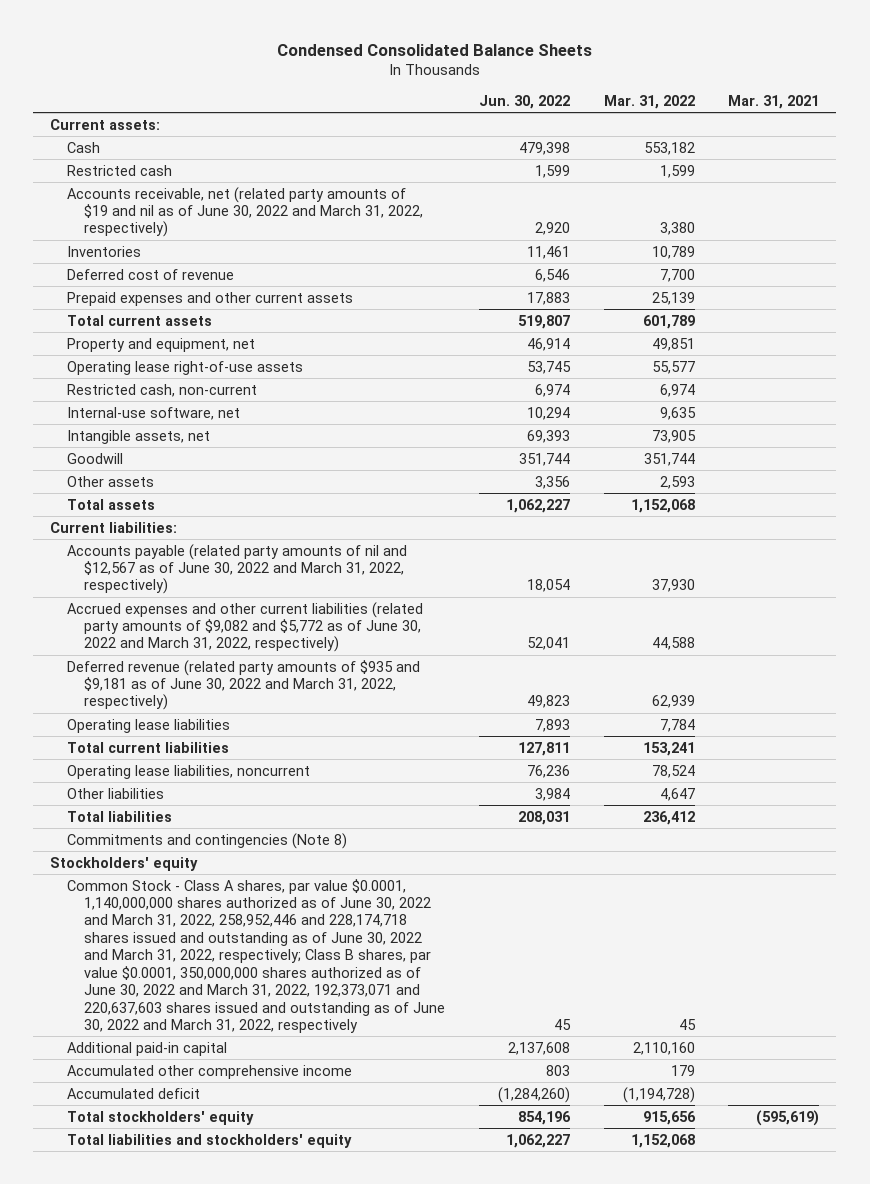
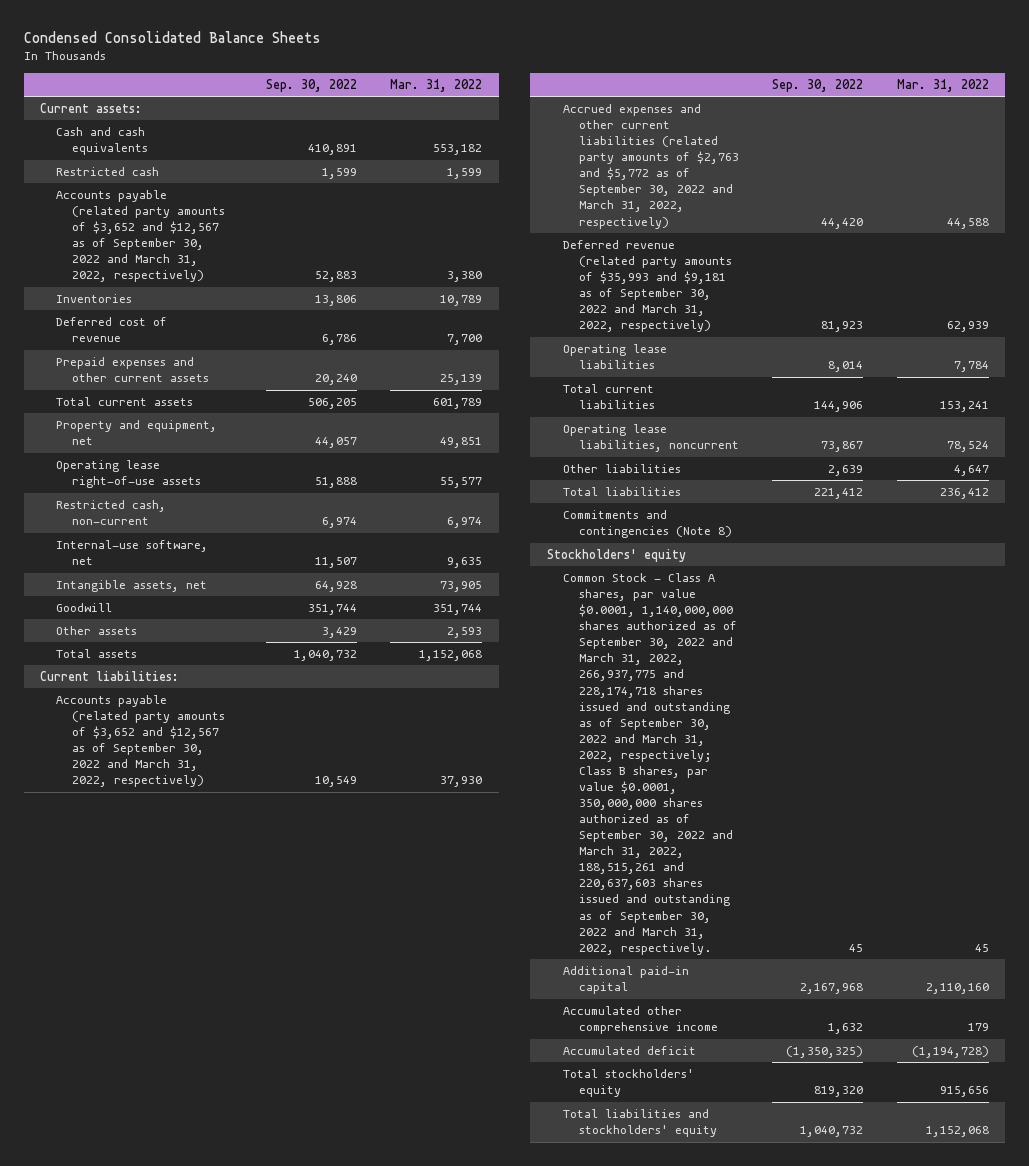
- | Jun. 30, 2022 | Mar. 31, 2022 | Mar. 31, 2021
+ | Sep. 30, 2022 | Mar. 31, 2022
- Cash | 479,398 | 553,182 |
+ Cash and cash equivalents | 410,891 | 553,182
- Accounts receivable, net (related party amounts of $19 and nil as of June 30, 2022 and March 31, 2022, respectively) | 2,920 | 3,380 |
+ Accounts payable (related party amounts of $3,652 and $12,567 as of September 30, 2022 and March 31, 2022, respectively) | 52,883 | 3,380
- Accounts payable (related party amounts of nil and $12,567 as of June 30, 2022 and March 31, 2022, respectively) | 18,054 | 37,930 |
- Accrued expenses and other current liabilities (related party amounts of $9,082 and $5,772 as of June 30, 2022 and March 31, 2022, respectively) | 52,041 | 44,588 |
- Deferred revenue (related party amounts of $935 and $9,181 as of June 30, 2022 and March 31, 2022, respectively) | 49,823 | 62,939 |
+ Accounts payable (related party amounts of $3,652 and $12,567 as of September 30, 2022 and March 31, 2022, respectively) | 10,549 | 37,930
+ Accrued expenses and other current liabilities (related party amounts of $2,763 and $5,772 as of September 30, 2022 and March 31, 2022, respectively) | 44,420 | 44,588
+ Deferred revenue (related party amounts of $35,993 and $9,181 as of September 30, 2022 and March 31, 2022, respectively) | 81,923 | 62,939
- Common Stock - Class A shares, par value $0.0001, 1,140,000,000 shares authorized as of June 30, 2022 and March 31, 2022, 258,952,446 and 228,174,718 shares issued and outstanding as of June 30, 2022 and March 31, 2022, respectively; Class B shares, par value $0.0001, 350,000,000 shares authorized as of June 30, 2022 and March 31, 2022, 192,373,071 and 220,637,603 shares issued and outstanding as of June 30, 2022 and March 31, 2022, respectively | 45 | 45 |
+ Common Stock - Class A shares, par value $0.0001, 1,140,000,000 shares authorized as of September 30, 2022 and March 31, 2022, 266,937,775 and 228,174,718 shares issued and outstanding as of September 30, 2022 and March 31, 2022, respectively; Class B shares, par value $0.0001, 350,000,000 shares authorized as of September 30, 2022 and March 31, 2022, 188,515,261 and 220,637,603 shares issued and outstanding as of September 30, 2022 and March 31, 2022, respectively. | 45 | 45

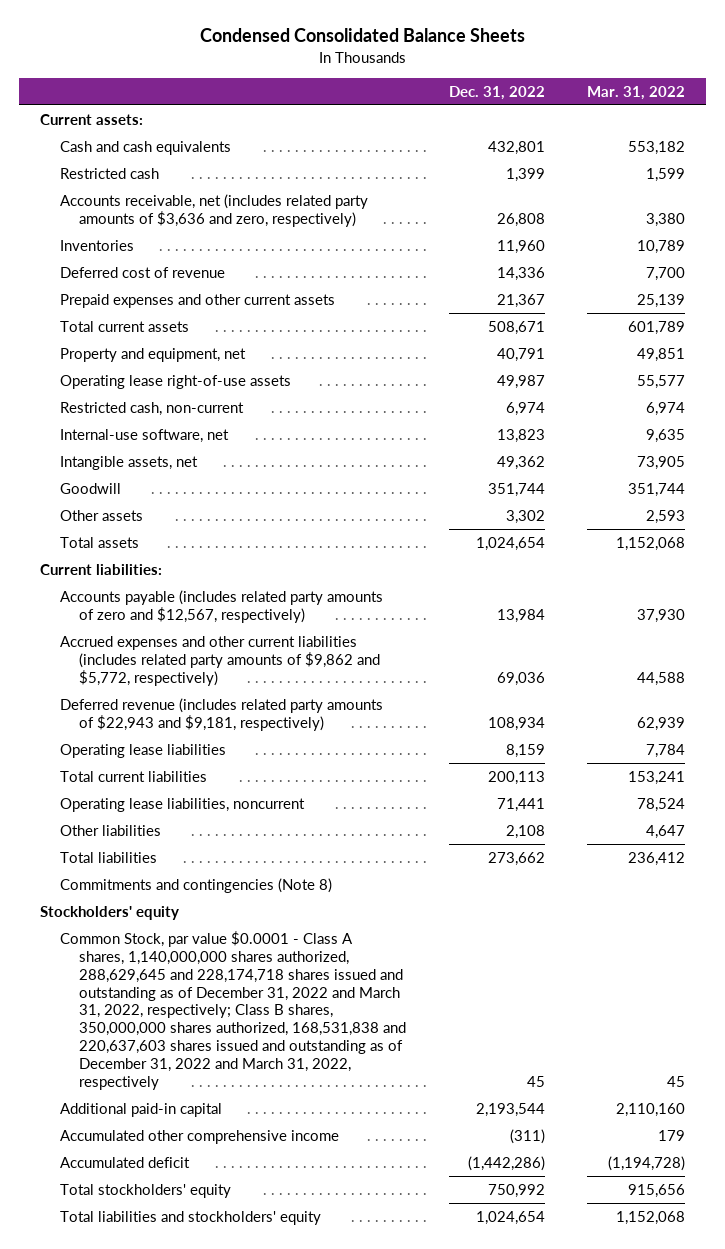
- | Sep. 30, 2022 | Mar. 31, 2022
+ | Dec. 31, 2022 | Mar. 31, 2022
- Accounts payable (related party amounts of $3,652 and $12,567 as of September 30, 2022 and March 31, 2022, respectively) | 52,883 | 3,380
+ Accounts receivable, net (includes related party amounts of $3,636 and zero, respectively) | 26,808 | 3,380
- Accounts payable (related party amounts of $3,652 and $12,567 as of September 30, 2022 and March 31, 2022, respectively) | 10,549 | 37,930
- Accrued expenses and other current liabilities (related party amounts of $2,763 and $5,772 as of September 30, 2022 and March 31, 2022, respectively) | 44,420 | 44,588
- Deferred revenue (related party amounts of $35,993 and $9,181 as of September 30, 2022 and March 31, 2022, respectively) | 81,923 | 62,939
+ Accounts payable (includes related party amounts of zero and $12,567, respectively) | 13,984 | 37,930
+ Accrued expenses and other current liabilities (includes related party amounts of $9,862 and $5,772, respectively) | 69,036 | 44,588
+ Deferred revenue (includes related party amounts of $22,943 and $9,181, respectively) | 108,934 | 62,939
- Common Stock - Class A shares, par value $0.0001, 1,140,000,000 shares authorized as of September 30, 2022 and March 31, 2022, 266,937,775 and 228,174,718 shares issued and outstanding as of September 30, 2022 and March 31, 2022, respectively; Class B shares, par value $0.0001, 350,000,000 shares authorized as of September 30, 2022 and March 31, 2022, 188,515,261 and 220,637,603 shares issued and outstanding as of September 30, 2022 and March 31, 2022, respectively. | 45 | 45
+ Common Stock, par value $0.0001 - Class A shares, 1,140,000,000 shares authorized, 288,629,645 and 228,174,718 shares issued and outstanding as of December 31, 2022 and March 31, 2022, respectively; Class B shares, 350,000,000 shares authorized, 168,531,838 and 220,637,603 shares issued and outstanding as of December 31, 2022 and March 31, 2022, respectively | 45 | 45

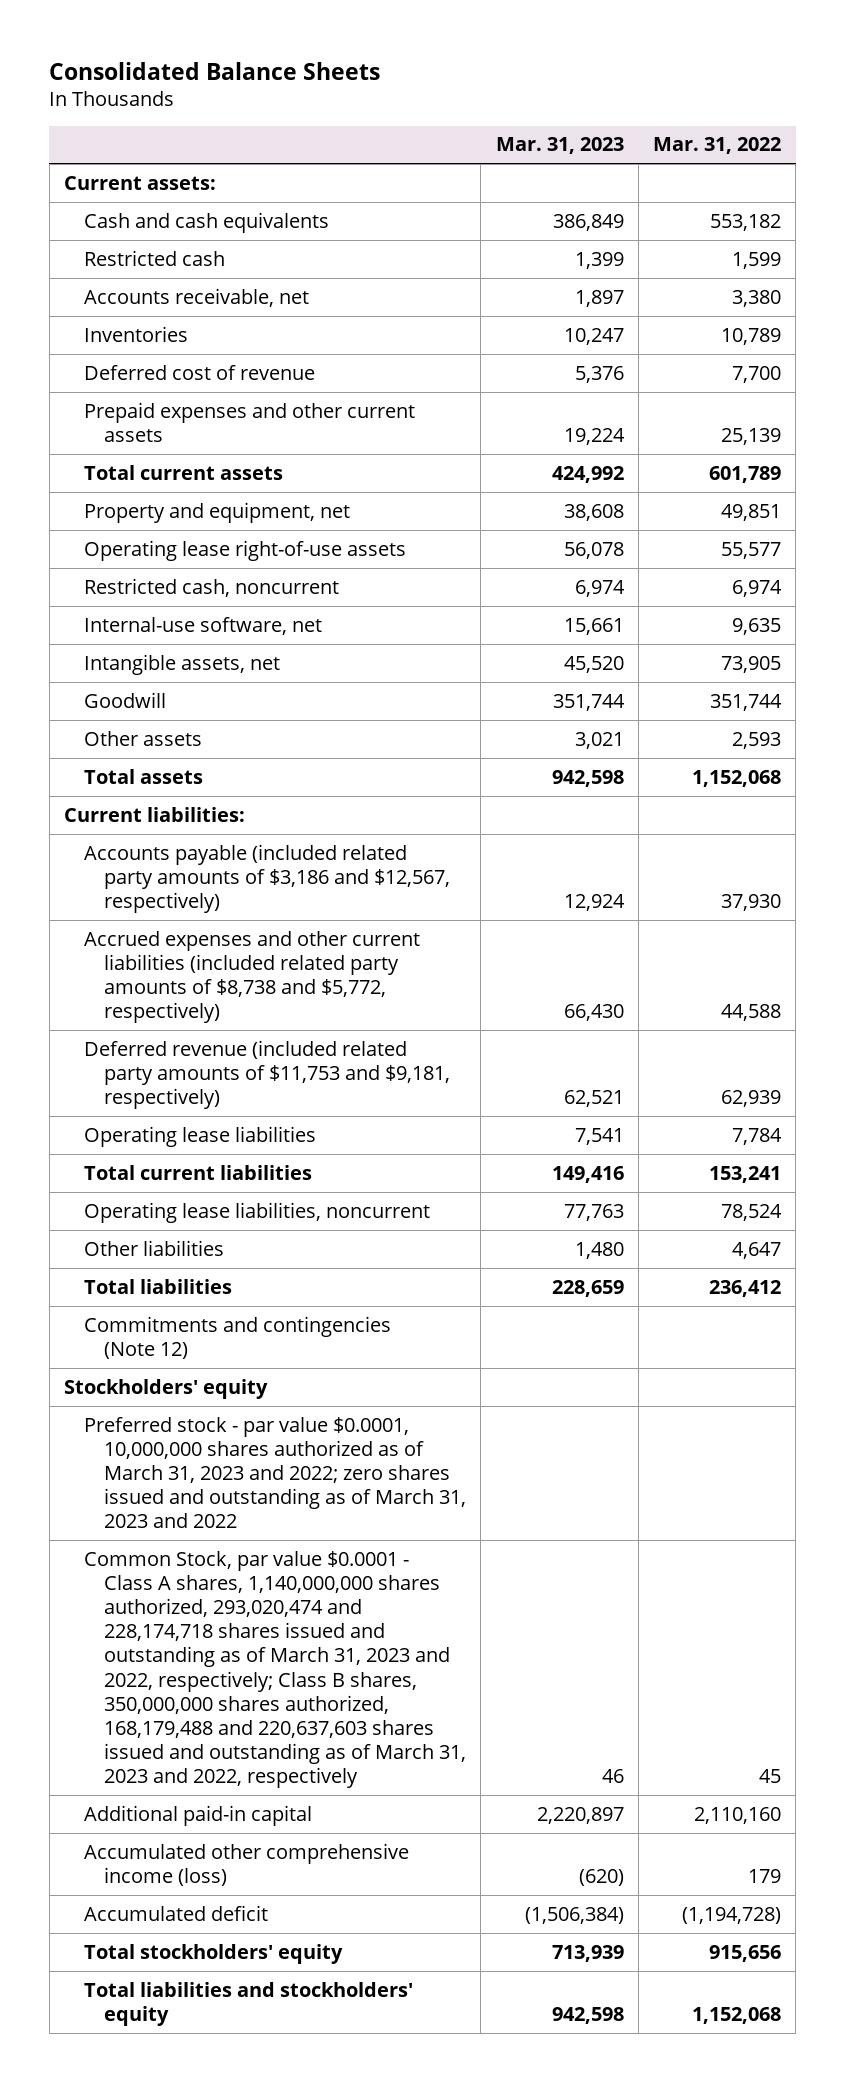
- Condensed Consolidated Balance Sheets
+ Consolidated Balance Sheets
- | Dec. 31, 2022 | Mar. 31, 2022
+ | Mar. 31, 2023 | Mar. 31, 2022
- Accounts receivable, net (includes related party amounts of $3,636 and zero, respectively) | 26,808 | 3,380
+ Accounts receivable, net | 1,897 | 3,380
- Restricted cash, non-current | 6,974 | 6,974
+ Restricted cash, noncurrent | 6,974 | 6,974
- Accounts payable (includes related party amounts of zero and $12,567, respectively) | 13,984 | 37,930
- Accrued expenses and other current liabilities (includes related party amounts of $9,862 and $5,772, respectively) | 69,036 | 44,588
- Deferred revenue (includes related party amounts of $22,943 and $9,181, respectively) | 108,934 | 62,939
+ Accounts payable (included related party amounts of $3,186 and $12,567, respectively) | 12,924 | 37,930
+ Accrued expenses and other current liabilities (included related party amounts of $8,738 and $5,772, respectively) | 66,430 | 44,588
+ Deferred revenue (included related party amounts of $11,753 and $9,181, respectively) | 62,521 | 62,939
- Commitments and contingencies (Note 8)
+ Commitments and contingencies (Note 12)
- Common Stock, par value $0.0001 - Class A shares, 1,140,000,000 shares authorized, 288,629,645 and 228,174,718 shares issued and outstanding as of December 31, 2022 and March 31, 2022, respectively; Class B shares, 350,000,000 shares authorized, 168,531,838 and 220,637,603 shares issued and outstanding as of December 31, 2022 and March 31, 2022, respectively | 45 | 45
+ Preferred stock - par value $0.0001, 10,000,000 shares authorized as of March 31, 2023 and 2022; zero shares issued and outstanding as of March 31, 2023 and 2022
+ Common Stock, par value $0.0001 - Class A shares, 1,140,000,000 shares authorized, 293,020,474 and 228,174,718 shares issued and outstanding as of March 31, 2023 and 2022, respectively; Class B shares, 350,000,000 shares authorized, 168,179,488 and 220,637,603 shares issued and outstanding as of March 31, 2023 and 2022, respectively | 46 | 45
- Accumulated other comprehensive income | (311) | 179
+ Accumulated other comprehensive income (loss) | (620) | 179

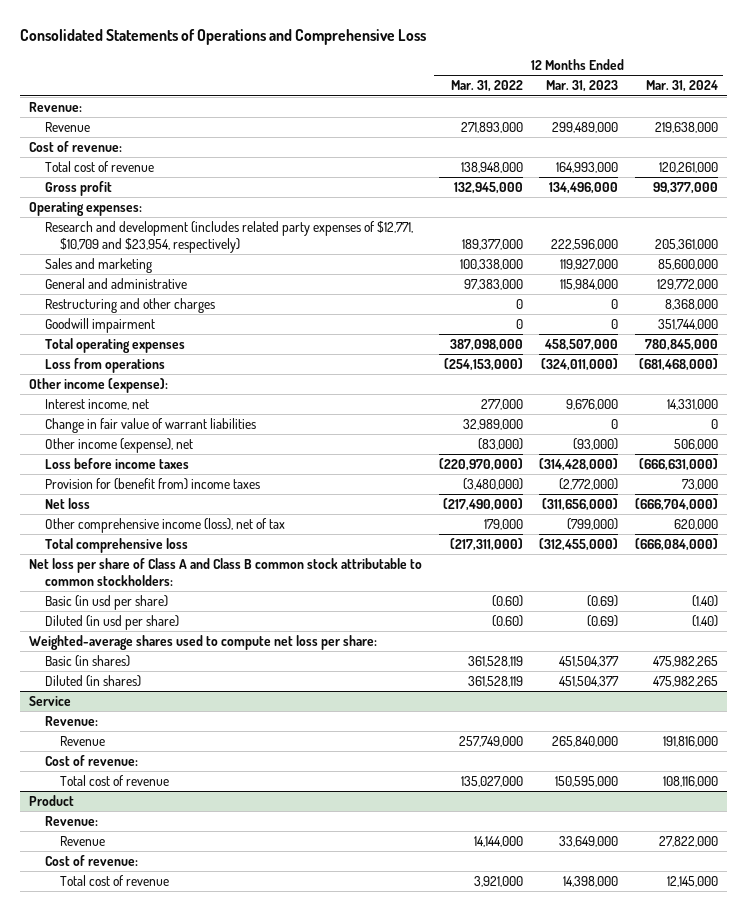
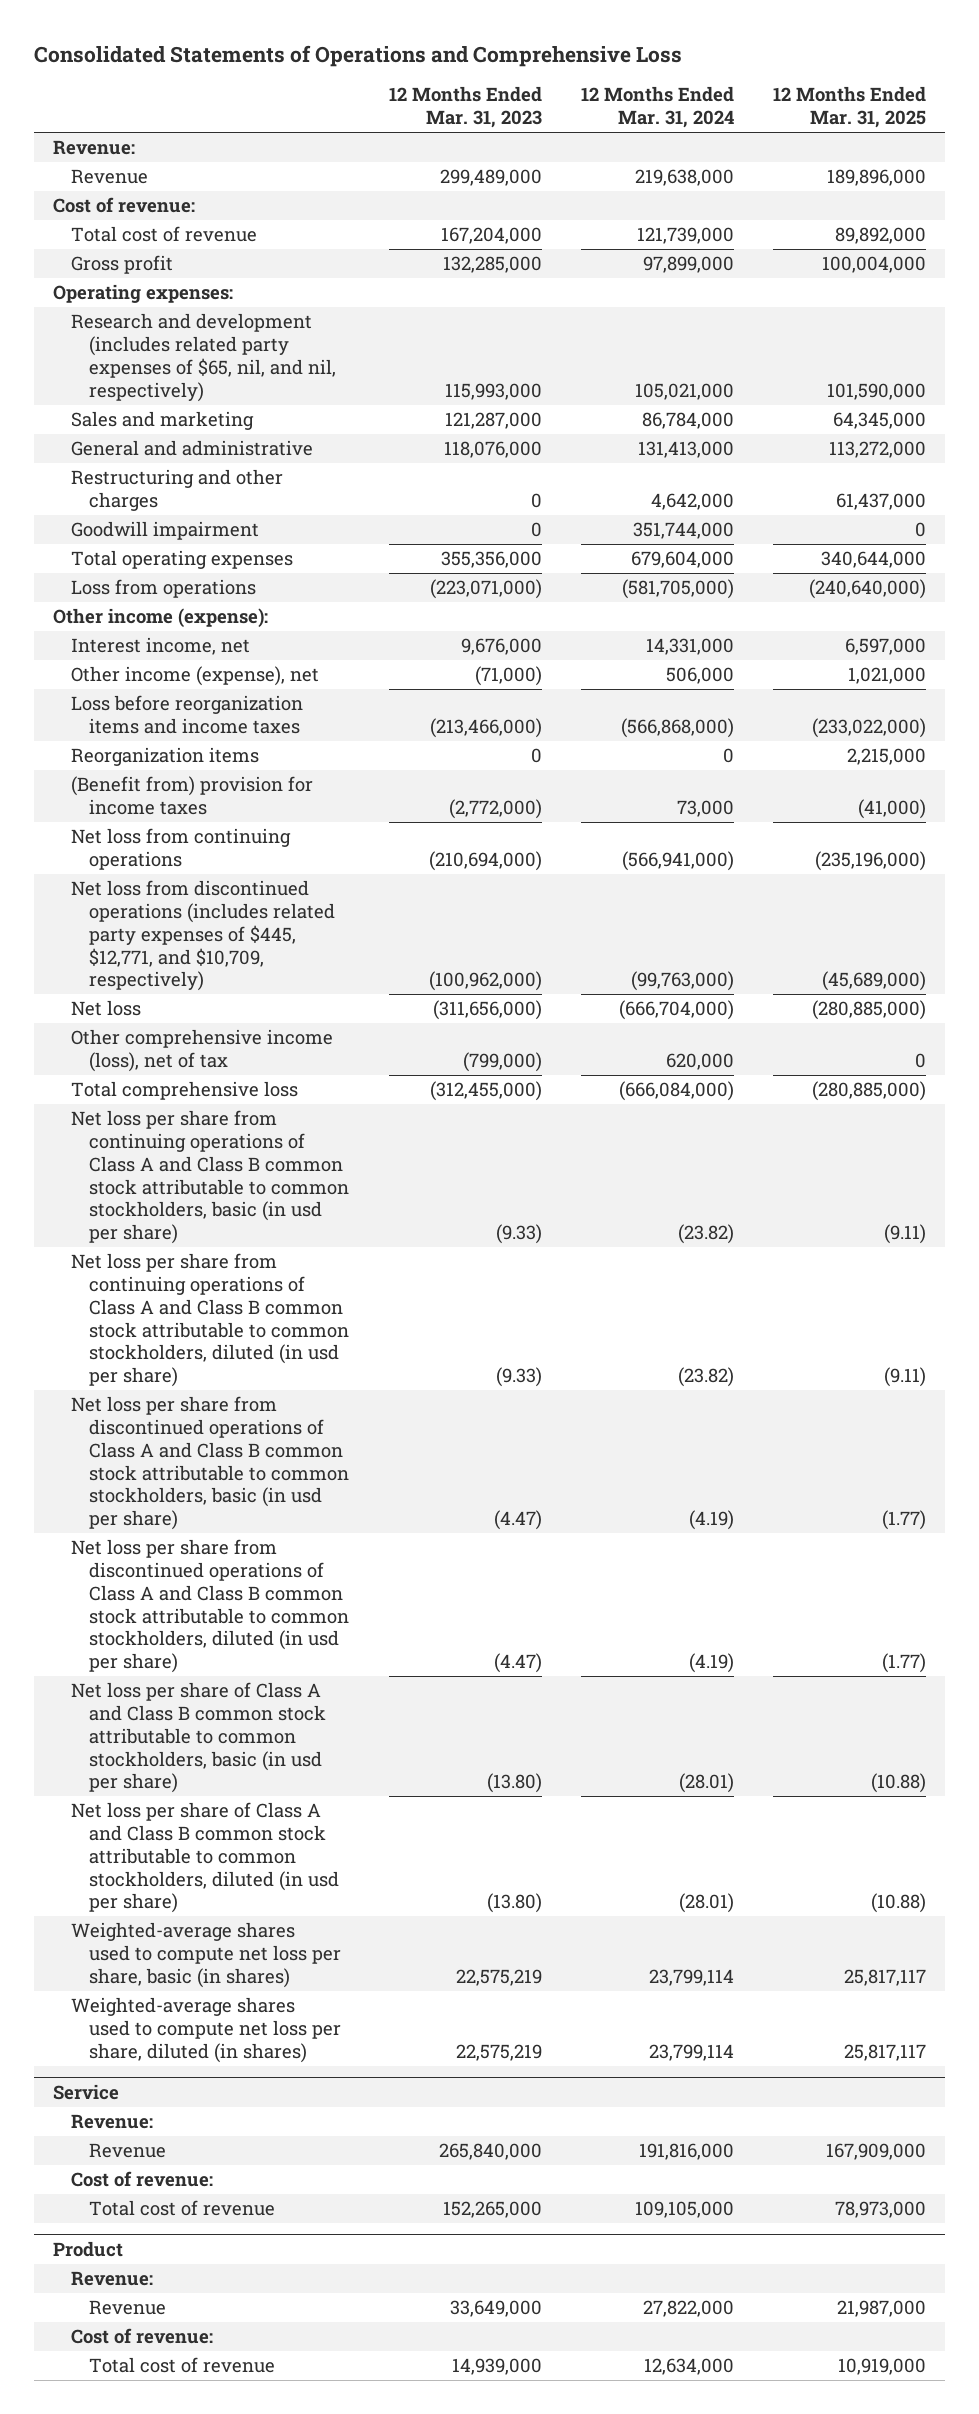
- | 12 Months Ended Mar. 31, 2022 | 12 Months Ended Mar. 31, 2023 | 12 Months Ended Mar. 31, 2024
+ | 12 Months Ended Mar. 31, 2023 | 12 Months Ended Mar. 31, 2024 | 12 Months Ended Mar. 31, 2025
- Total cost of revenue | 138,948,000 | 164,993,000 | 120,261,000
- Gross profit | 132,945,000 | 134,496,000 | 99,377,000
+ Total cost of revenue | 167,204,000 | 121,739,000 | 89,892,000
+ Gross profit | 132,285,000 | 97,899,000 | 100,004,000
- Research and development (includes related party expenses of $12,771, $10,709 and $23,954, respectively) | 189,377,000 | 222,596,000 | 205,361,000
- Sales and marketing | 100,338,000 | 119,927,000 | 85,600,000
- General and administrative | 97,383,000 | 115,984,000 | 129,772,000
- Restructuring and other charges | 0 | 0 | 8,368,000
+ Research and development (includes related party expenses of $65, nil, and nil, respectively) | 115,993,000 | 105,021,000 | 101,590,000
+ Sales and marketing | 121,287,000 | 86,784,000 | 64,345,000
+ General and administrative | 118,076,000 | 131,413,000 | 113,272,000
+ Restructuring and other charges | 0 | 4,642,000 | 61,437,000
- Total operating expenses | 387,098,000 | 458,507,000 | 780,845,000
- Loss from operations | (254,153,000) | (324,011,000) | (681,468,000)
+ Total operating expenses | 355,356,000 | 679,604,000 | 340,644,000
+ Loss from operations | (223,071,000) | (581,705,000) | (240,640,000)
- Change in fair value of warrant liabilities | 32,989,000 | 0 | 0
- Other income (expense), net | (83,000) | (93,000) | 506,000
- Loss before income taxes | (220,970,000) | (314,428,000) | (666,631,000)
- Provision for (benefit from) income taxes | (3,480,000) | (2,772,000) | 73,000
+ Other income (expense), net | (71,000) | 506,000 | 1,021,000
+ Loss before reorganization items and income taxes | (213,466,000) | (566,868,000) | (233,022,000)
+ Reorganization items | 0 | 0 | 2,215,000
+ (Benefit from) provision for income taxes | (2,772,000) | 73,000 | (41,000)
+ Net loss from continuing operations | (210,694,000) | (566,941,000) | (235,196,000)
+ Net loss from discontinued operations (includes related party expenses of $445, $12,771, and $10,709, respectively) | (100,962,000) | (99,763,000) | (45,689,000)
- Net loss per share of Class A and Class B common stock attributable to common stockholders:
- Basic (in usd per share) | (0.60) | (0.69) | (1.40)
- Diluted (in usd per share) | (0.60) | (0.69) | (1.40)
- Weighted-average shares used to compute net loss per share:
- Basic (in shares) | 361,528,119 | 451,504,377 | 475,982,265
- Diluted (in shares) | 361,528,119 | 451,504,377 | 475,982,265
+ Net loss per share from continuing operations of Class A and Class B common stock attributable to common stockholders, basic (in usd per share) | (9.33) | (23.82) | (9.11)
+ Net loss per share from continuing operations of Class A and Class B common stock attributable to common stockholders, diluted (in usd per share) | (9.33) | (23.82) | (9.11)
+ Net loss per share from discontinued operations of Class A and Class B common stock attributable to common stockholders, basic (in usd per share) | (4.47) | (4.19) | (1.77)
+ Net loss per share from discontinued operations of Class A and Class B common stock attributable to common stockholders, diluted (in usd per share) | (4.47) | (4.19) | (1.77)
+ Net loss per share of Class A and Class B common stock attributable to common stockholders, basic (in usd per share) | (13.80) | (28.01) | (10.88)
+ Net loss per share of Class A and Class B common stock attributable to common stockholders, diluted (in usd per share) | (13.80) | (28.01) | (10.88)
+ Weighted-average shares used to compute net loss per share, basic (in shares) | 22,575,219 | 23,799,114 | 25,817,117
+ Weighted-average shares used to compute net loss per share, diluted (in shares) | 22,575,219 | 23,799,114 | 25,817,117
@ Service
- Total cost of revenue | 135,027,000 | 150,595,000 | 108,116,000
+ Total cost of revenue | 152,265,000 | 109,105,000 | 78,973,000
@ Product
- Total cost of revenue | 3,921,000 | 14,398,000 | 12,145,000
+ Total cost of revenue | 14,939,000 | 12,634,000 | 10,919,000

